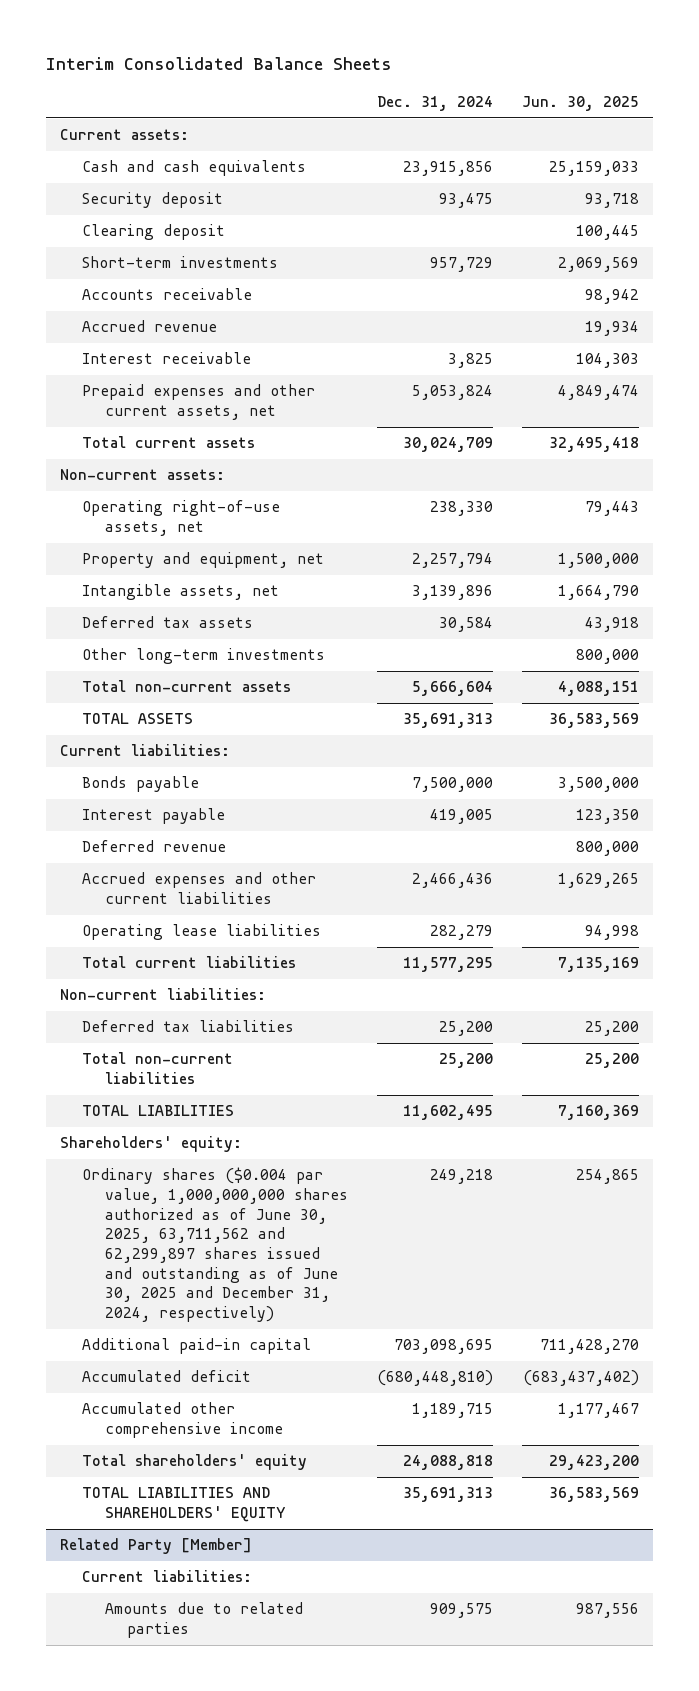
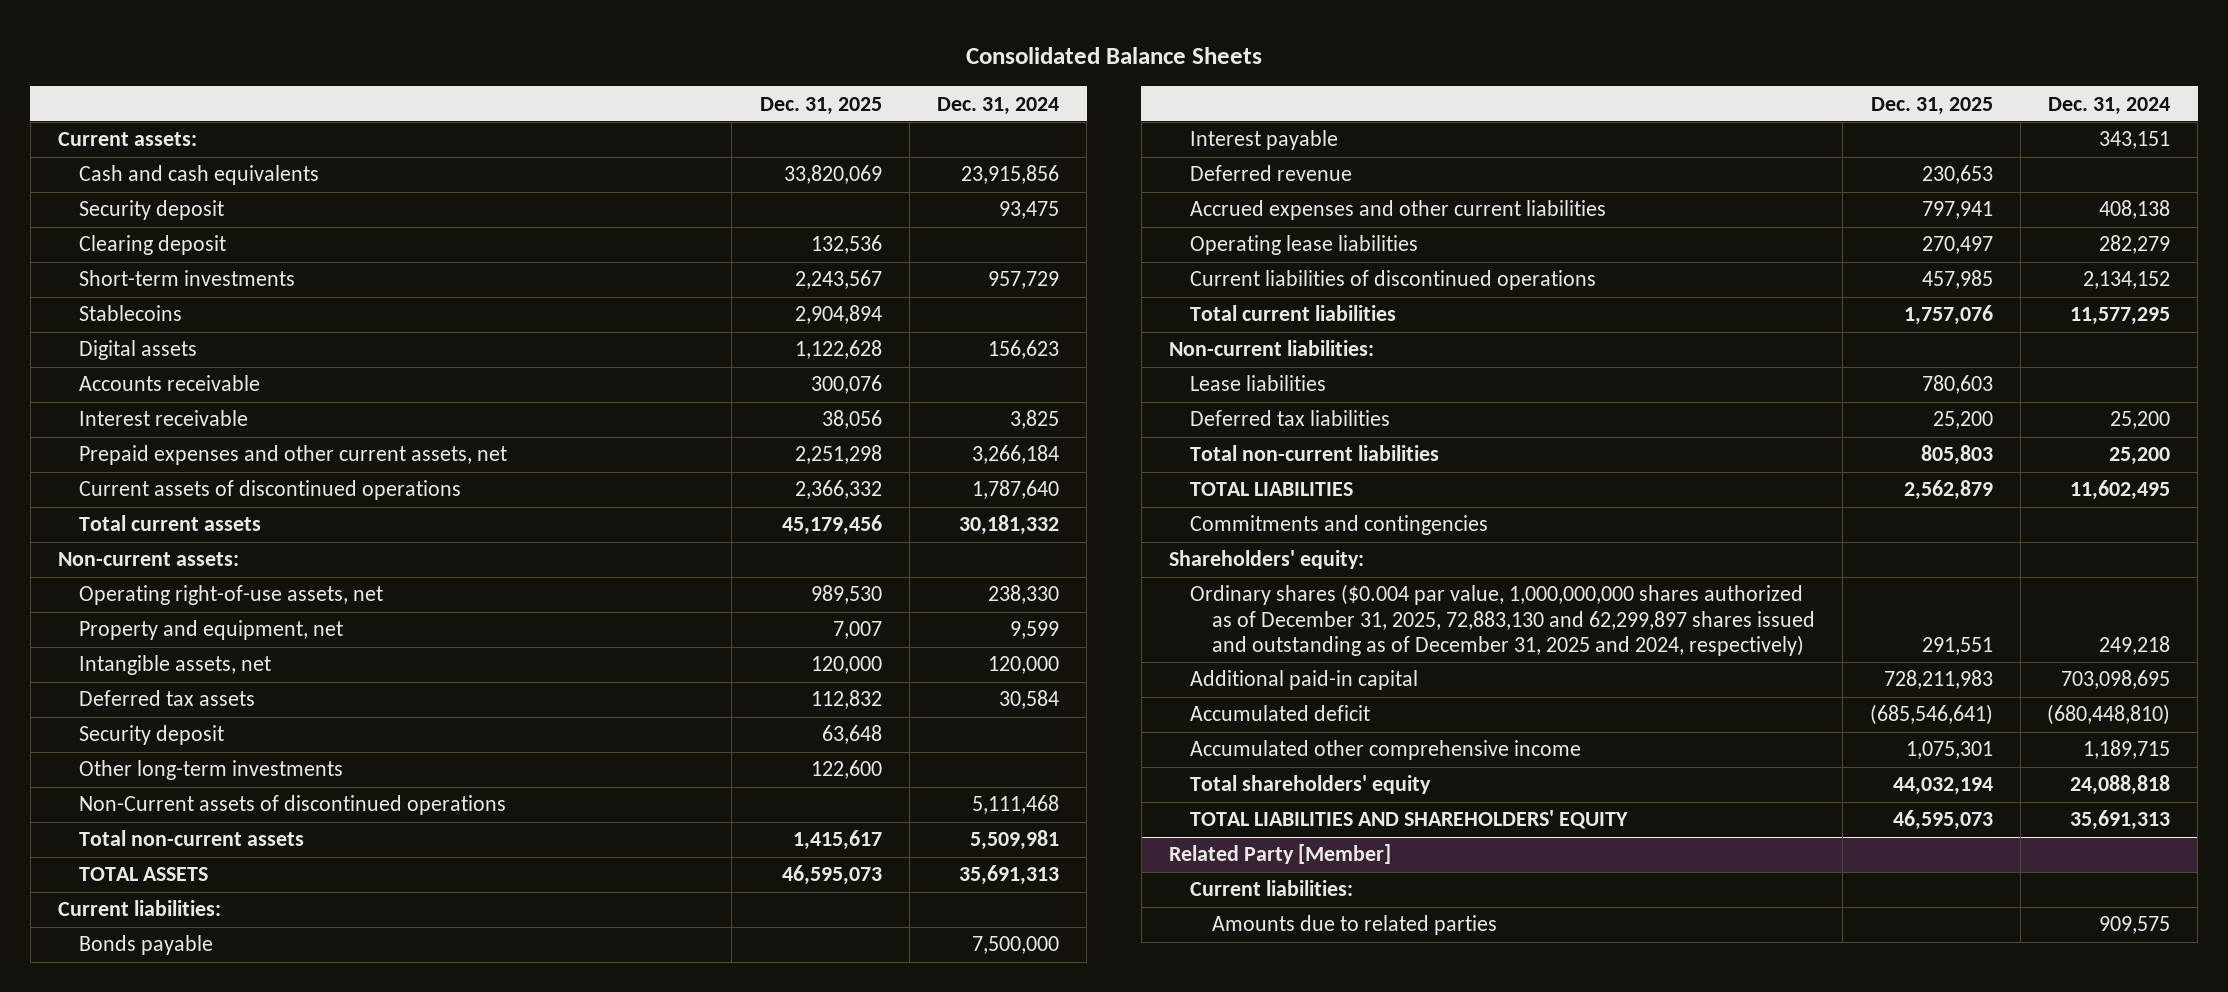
- Interim Consolidated Balance Sheets
+ Consolidated Balance Sheets
- | Dec. 31, 2024 | Jun. 30, 2025
+ | Dec. 31, 2025 | Dec. 31, 2024
+ Stablecoins | 2,904,894 |
+ Digital assets | 1,122,628 | 156,623
- Accrued revenue | | 19,934
- Prepaid expenses and other current assets, net | 5,053,824 | 4,849,474
- Total current assets | 30,024,709 | 32,495,418
+ Prepaid expenses and other current assets, net | 2,251,298 | 3,266,184
+ Current assets of discontinued operations | 2,366,332 | 1,787,640
+ Total current assets | 45,179,456 | 30,181,332
- Property and equipment, net | 2,257,794 | 1,500,000
- Intangible assets, net | 3,139,896 | 1,664,790
+ Property and equipment, net | 7,007 | 9,599
+ Intangible assets, net | 120,000 | 120,000
+ Security deposit | 63,648 |
- Total non-current assets | 5,666,604 | 4,088,151
+ Non-Current assets of discontinued operations | | 5,111,468
+ Total non-current assets | 1,415,617 | 5,509,981
- Interest payable | 419,005 | 123,350
+ Interest payable | | 343,151
- Accrued expenses and other current liabilities | 2,466,436 | 1,629,265
+ Accrued expenses and other current liabilities | 797,941 | 408,138
+ Current liabilities of discontinued operations | 457,985 | 2,134,152
+ Lease liabilities | 780,603 |
+ Commitments and contingencies
- Ordinary shares ($0.004 par value, 1,000,000,000 shares authorized as of June 30, 2025, 63,711,562 and 62,299,897 shares issued and outstanding as of June 30, 2025 and December 31, 2024, respectively) | 249,218 | 254,865
+ Ordinary shares ($0.004 par value, 1,000,000,000 shares authorized as of December 31, 2025, 72,883,130 and 62,299,897 shares issued and outstanding as of December 31, 2025 and 2024, respectively) | 291,551 | 249,218

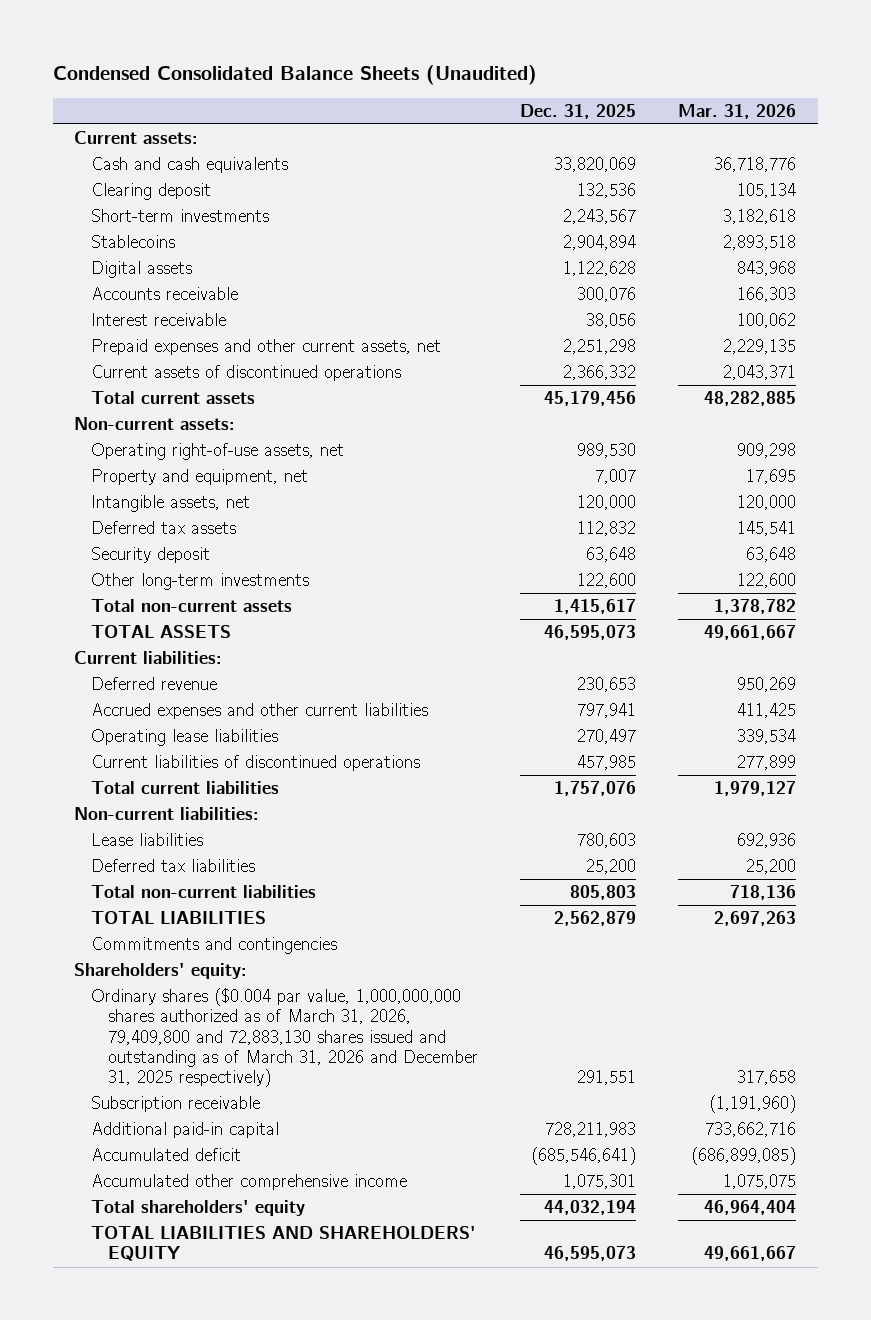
- Consolidated Balance Sheets
+ Condensed Consolidated Balance Sheets (Unaudited)
- | Dec. 31, 2025 | Dec. 31, 2024
+ | Dec. 31, 2025 | Mar. 31, 2026
- Security deposit | | 93,475
- Non-Current assets of discontinued operations | | 5,111,468
- Bonds payable | | 7,500,000
- Interest payable | | 343,151
- Ordinary shares ($0.004 par value, 1,000,000,000 shares authorized as of December 31, 2025, 72,883,130 and 62,299,897 shares issued and outstanding as of December 31, 2025 and 2024, respectively) | 291,551 | 249,218
+ Ordinary shares ($0.004 par value, 1,000,000,000 shares authorized as of March 31, 2026, 79,409,800 and 72,883,130 shares issued and outstanding as of March 31, 2026 and December 31, 2025 respectively) | 291,551 | 317,658
+ Subscription receivable | | (1,191,960)
- Related Party [Member]
- Current liabilities:
- Amounts due to related parties | | 909,575

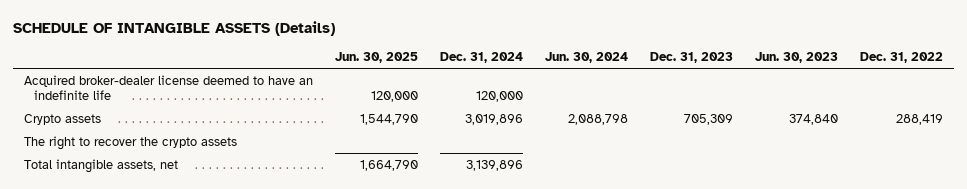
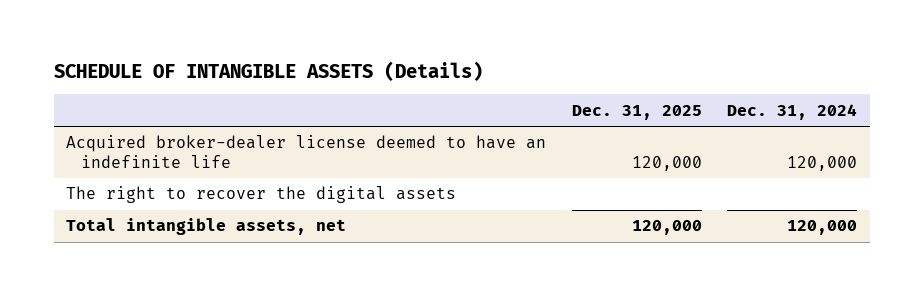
- | Jun. 30, 2025 | Dec. 31, 2024 | Jun. 30, 2024 | Dec. 31, 2023 | Jun. 30, 2023 | Dec. 31, 2022
+ | Dec. 31, 2025 | Dec. 31, 2024
- Crypto assets | 1,544,790 | 3,019,896 | 2,088,798 | 705,309 | 374,840 | 288,419
- The right to recover the crypto assets
- Total intangible assets, net | 1,664,790 | 3,139,896 | | | |
+ The right to recover the digital assets
+ Total intangible assets, net | 120,000 | 120,000

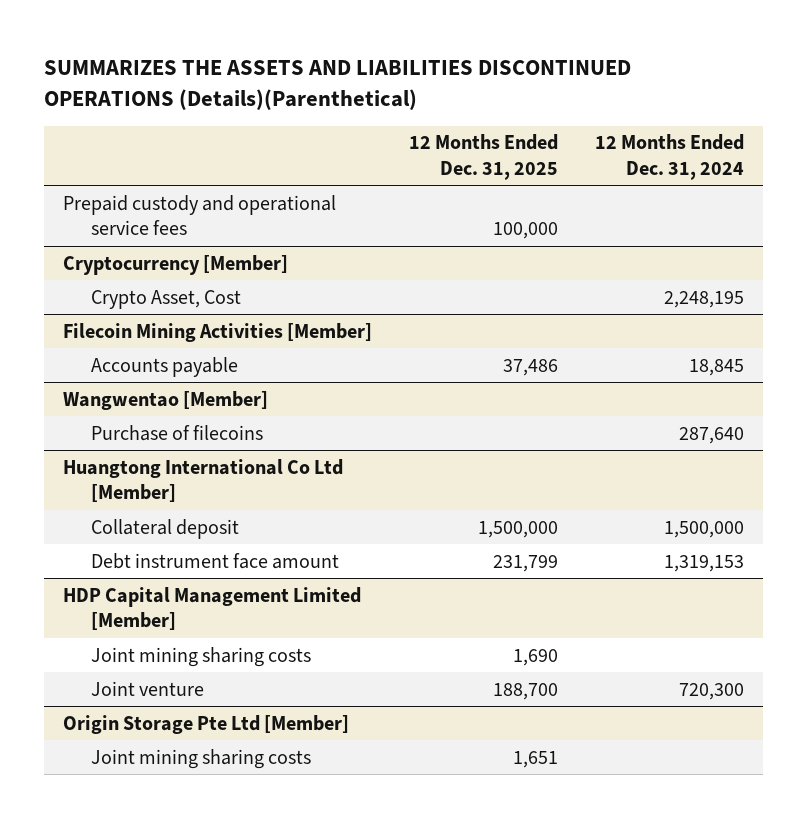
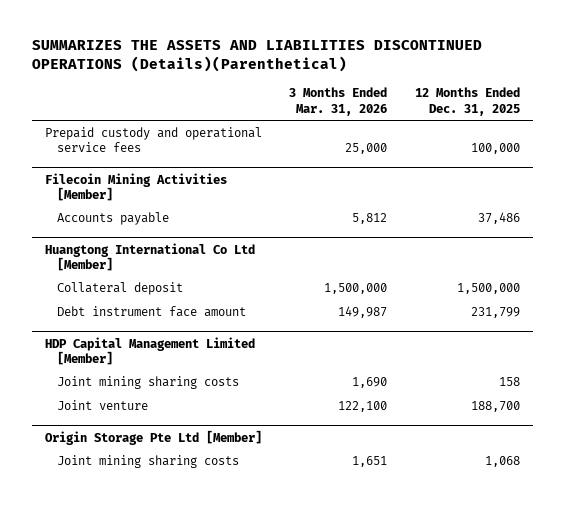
- | 12 Months Ended Dec. 31, 2025 | 12 Months Ended Dec. 31, 2024
+ | 3 Months Ended Mar. 31, 2026 | 12 Months Ended Dec. 31, 2025
- Cryptocurrency [Member]
- Crypto Asset, Cost | | 2,248,195
- Wangwentao [Member]
- Purchase of filecoins | | 287,640
@ HDP Capital Management Limited [Member]
- Joint mining sharing costs | 1,690 |
+ Joint mining sharing costs | 1,690 | 158
@ Origin Storage Pte Ltd [Member]
- Joint mining sharing costs | 1,651 |
+ Joint mining sharing costs | 1,651 | 1,068

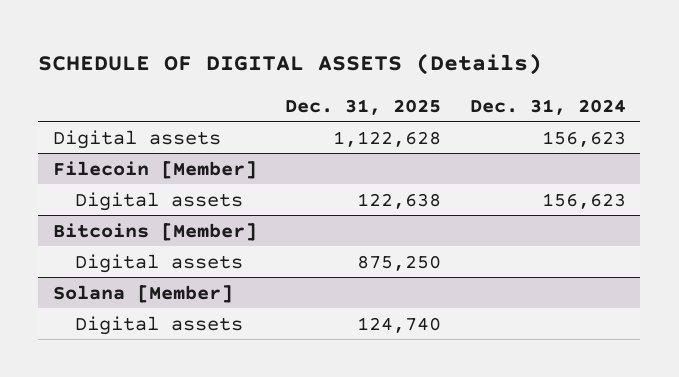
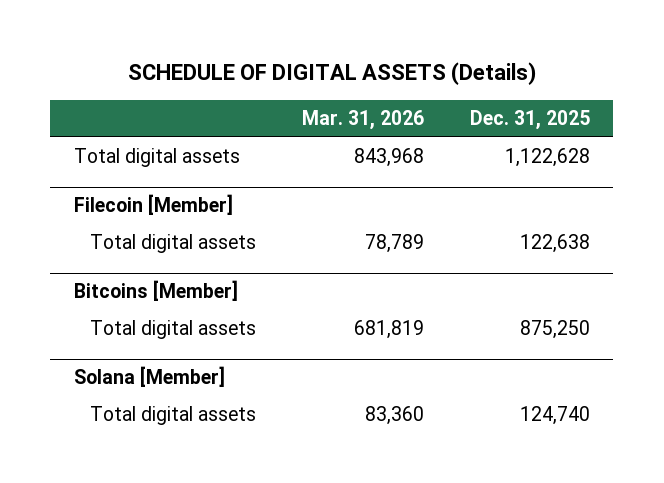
- | Dec. 31, 2025 | Dec. 31, 2024
+ | Mar. 31, 2026 | Dec. 31, 2025
- Digital assets | 1,122,628 | 156,623
+ Total digital assets | 843,968 | 1,122,628
@ Filecoin [Member]
- Digital assets | 122,638 | 156,623
+ Total digital assets | 78,789 | 122,638
@ Bitcoins [Member]
- Digital assets | 875,250 |
+ Total digital assets | 681,819 | 875,250
@ Solana [Member]
- Digital assets | 124,740 |
+ Total digital assets | 83,360 | 124,740

